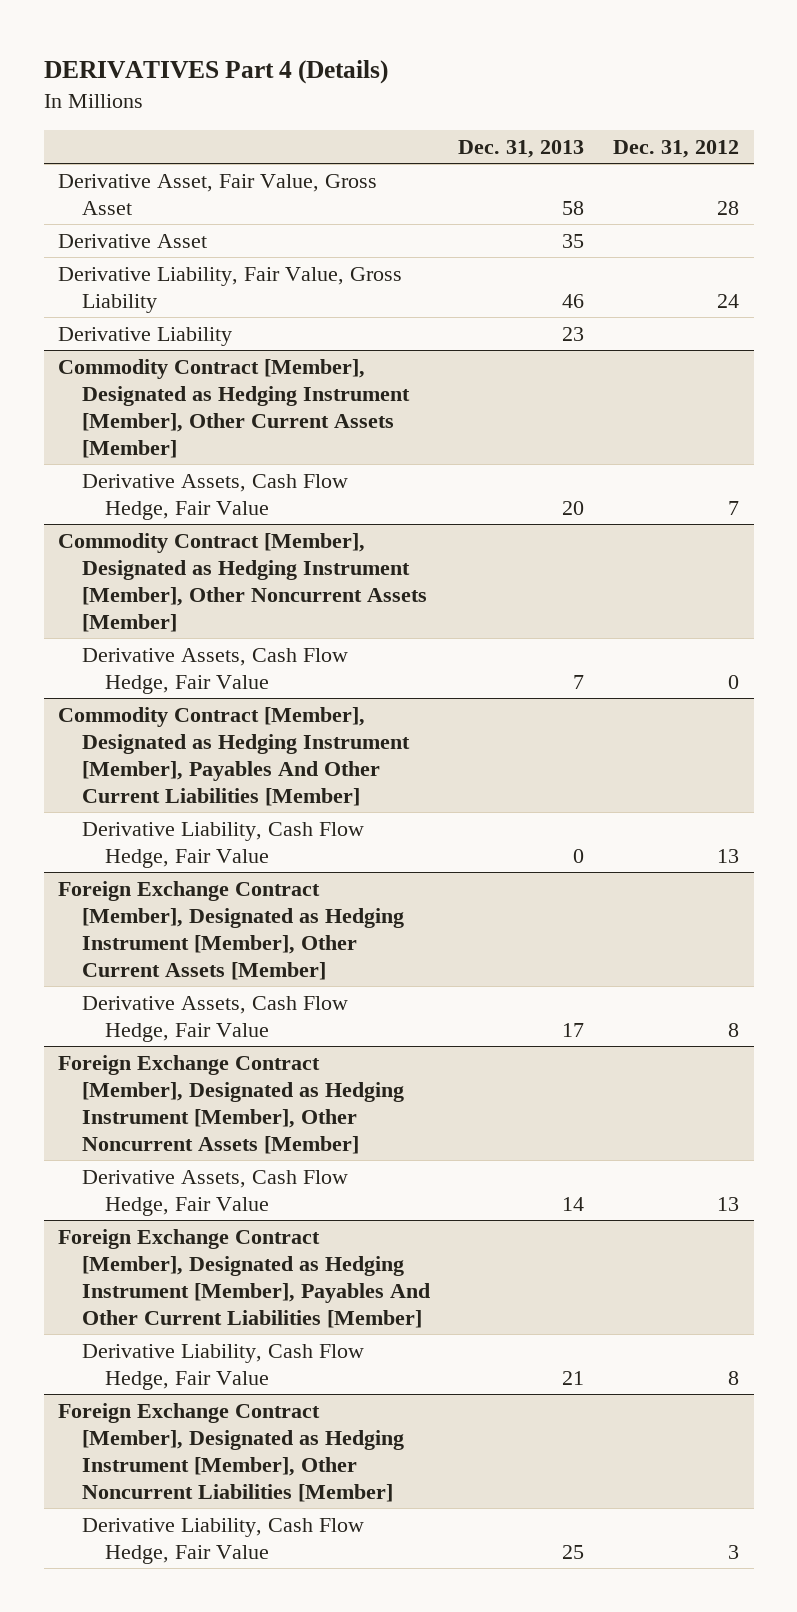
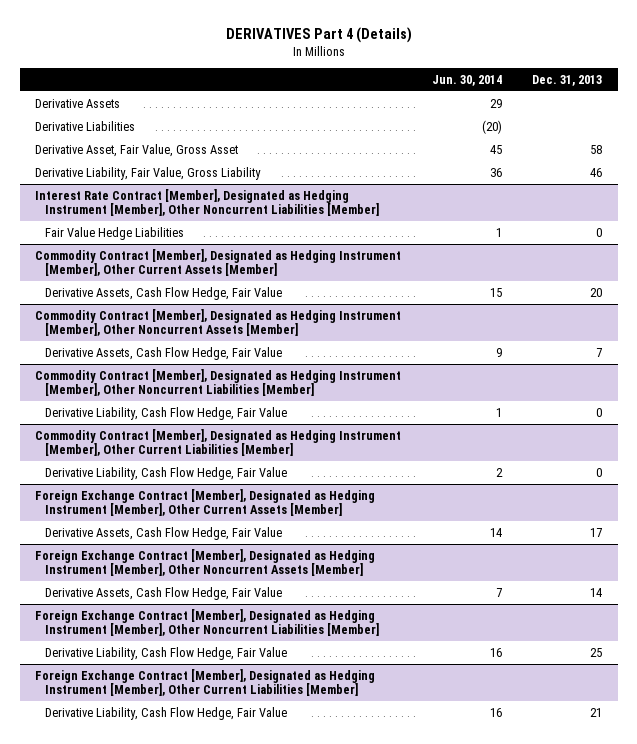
- | Dec. 31, 2013 | Dec. 31, 2012
+ | Jun. 30, 2014 | Dec. 31, 2013
+ Derivative Assets | 29 |
+ Derivative Liabilities | (20) |
- Derivative Asset | 35 |
- Derivative Liability | 23 |
+ Interest Rate Contract [Member], Designated as Hedging Instrument [Member], Other Noncurrent Liabilities [Member]
+ Fair Value Hedge Liabilities | 1 | 0
- Commodity Contract [Member], Designated as Hedging Instrument [Member], Payables And Other Current Liabilities [Member]
+ Commodity Contract [Member], Designated as Hedging Instrument [Member], Other Noncurrent Liabilities [Member]
+ Commodity Contract [Member], Designated as Hedging Instrument [Member], Other Current Liabilities [Member]
+ Derivative Liability, Cash Flow Hedge, Fair Value | 2 | 0
- Foreign Exchange Contract [Member], Designated as Hedging Instrument [Member], Payables And Other Current Liabilities [Member]
- Derivative Liability, Cash Flow Hedge, Fair Value | 21 | 8
+ Foreign Exchange Contract [Member], Designated as Hedging Instrument [Member], Other Current Liabilities [Member]
+ Derivative Liability, Cash Flow Hedge, Fair Value | 16 | 21

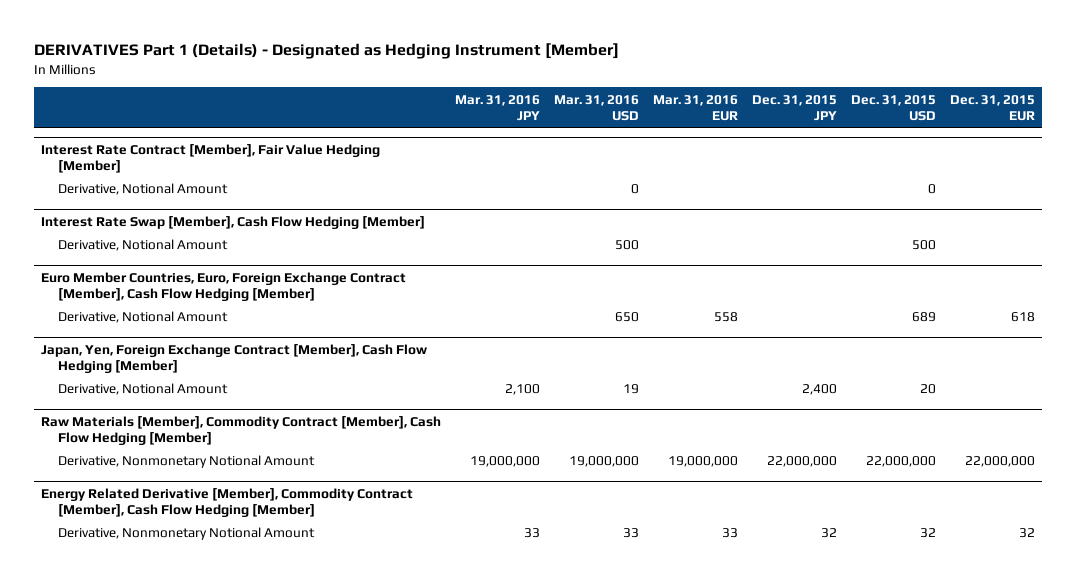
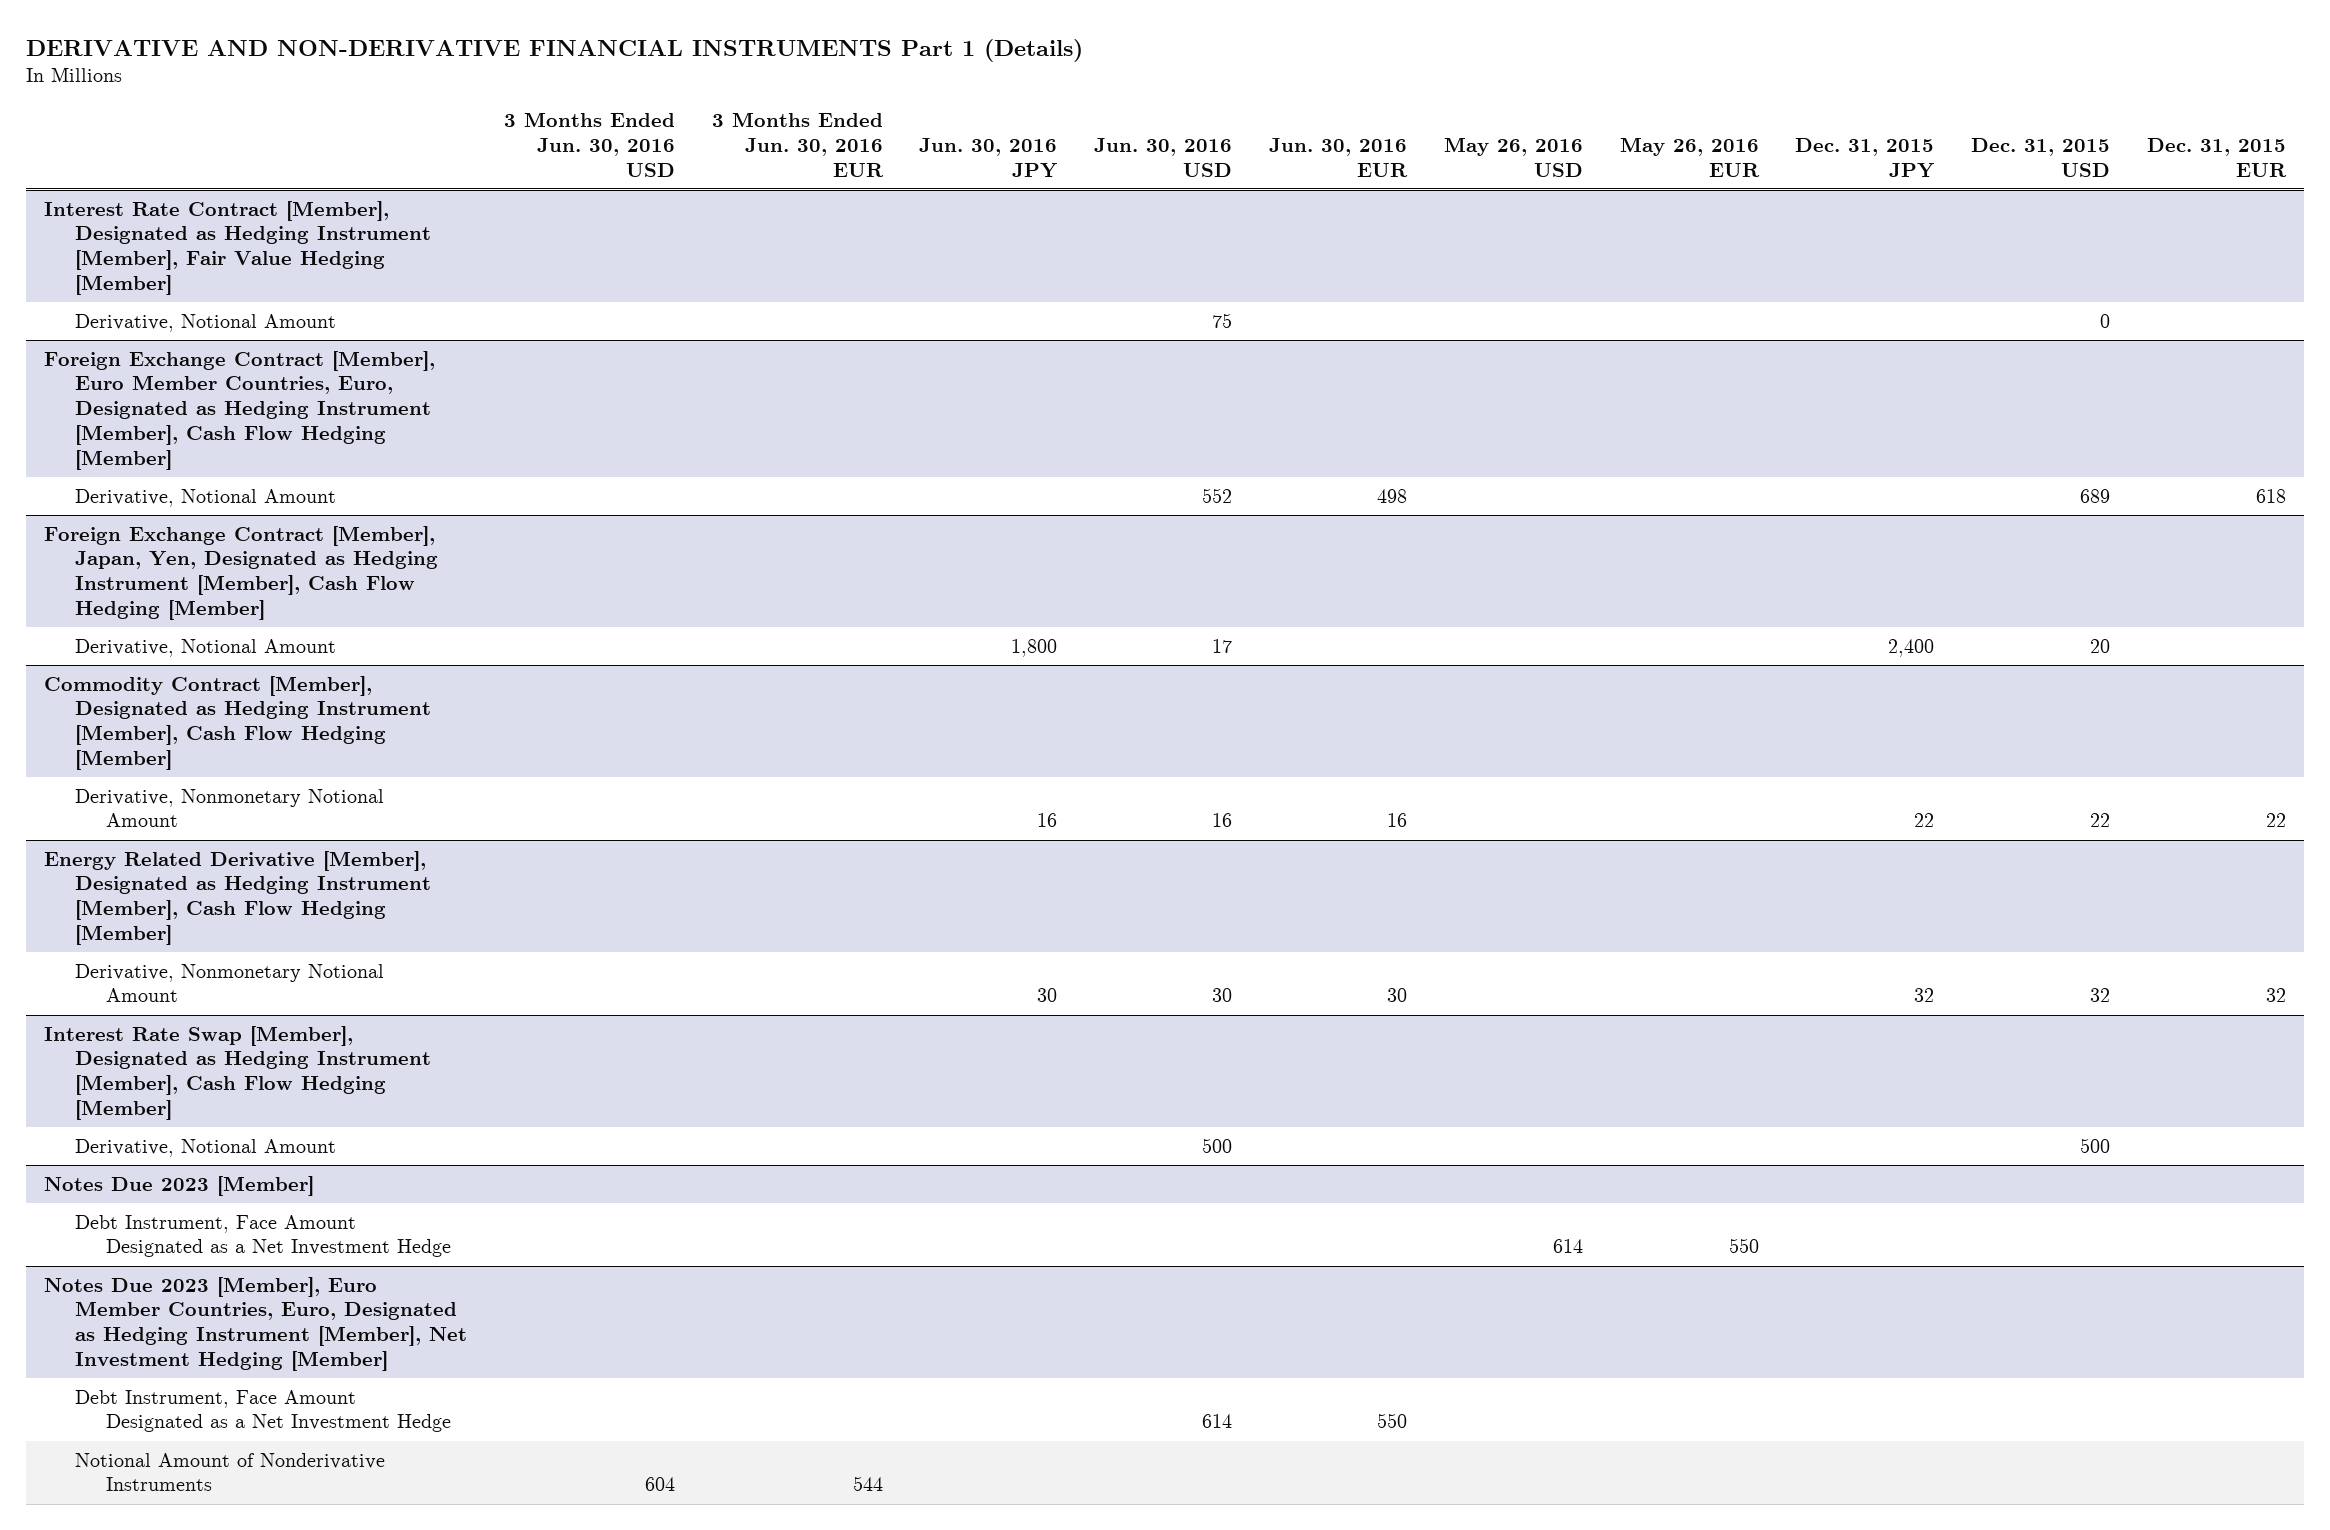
- DERIVATIVES Part 1 (Details) - Designated as Hedging Instrument [Member]
+ DERIVATIVE AND NON-DERIVATIVE FINANCIAL INSTRUMENTS Part 1 (Details)
- | Mar. 31, 2016 JPY | Mar. 31, 2016 USD | Mar. 31, 2016 EUR | Dec. 31, 2015 JPY | Dec. 31, 2015 USD | Dec. 31, 2015 EUR
+ | 3 Months Ended Jun. 30, 2016 USD | 3 Months Ended Jun. 30, 2016 EUR | Jun. 30, 2016 JPY | Jun. 30, 2016 USD | Jun. 30, 2016 EUR | May 26, 2016 USD | May 26, 2016 EUR | Dec. 31, 2015 JPY | Dec. 31, 2015 USD | Dec. 31, 2015 EUR
- Interest Rate Contract [Member], Fair Value Hedging [Member]
+ Interest Rate Contract [Member], Designated as Hedging Instrument [Member], Fair Value Hedging [Member]
- Interest Rate Swap [Member], Cash Flow Hedging [Member]
- Derivative, Notional Amount | | 500 | | | 500 |
- Euro Member Countries, Euro, Foreign Exchange Contract [Member], Cash Flow Hedging [Member]
+ Foreign Exchange Contract [Member], Euro Member Countries, Euro, Designated as Hedging Instrument [Member], Cash Flow Hedging [Member]
- Japan, Yen, Foreign Exchange Contract [Member], Cash Flow Hedging [Member]
+ Foreign Exchange Contract [Member], Japan, Yen, Designated as Hedging Instrument [Member], Cash Flow Hedging [Member]
- Raw Materials [Member], Commodity Contract [Member], Cash Flow Hedging [Member]
- Derivative, Nonmonetary Notional Amount | 19,000,000 | 19,000,000 | 19,000,000 | 22,000,000 | 22,000,000 | 22,000,000
- Energy Related Derivative [Member], Commodity Contract [Member], Cash Flow Hedging [Member]
+ Commodity Contract [Member], Designated as Hedging Instrument [Member], Cash Flow Hedging [Member]
+ Derivative, Nonmonetary Notional Amount | | | 16 | 16 | 16 | | | 22 | 22 | 22
+ Energy Related Derivative [Member], Designated as Hedging Instrument [Member], Cash Flow Hedging [Member]
+ Interest Rate Swap [Member], Designated as Hedging Instrument [Member], Cash Flow Hedging [Member]
+ Derivative, Notional Amount | | | | 500 | | | | | 500 |
+ Notes Due 2023 [Member]
+ Debt Instrument, Face Amount Designated as a Net Investment Hedge | | | | | | 614 | 550 | | |
+ Notes Due 2023 [Member], Euro Member Countries, Euro, Designated as Hedging Instrument [Member], Net Investment Hedging [Member]
+ Debt Instrument, Face Amount Designated as a Net Investment Hedge | | | | 614 | 550 | | | | |
+ Notional Amount of Nonderivative Instruments | 604 | 544 | | | | | | | |

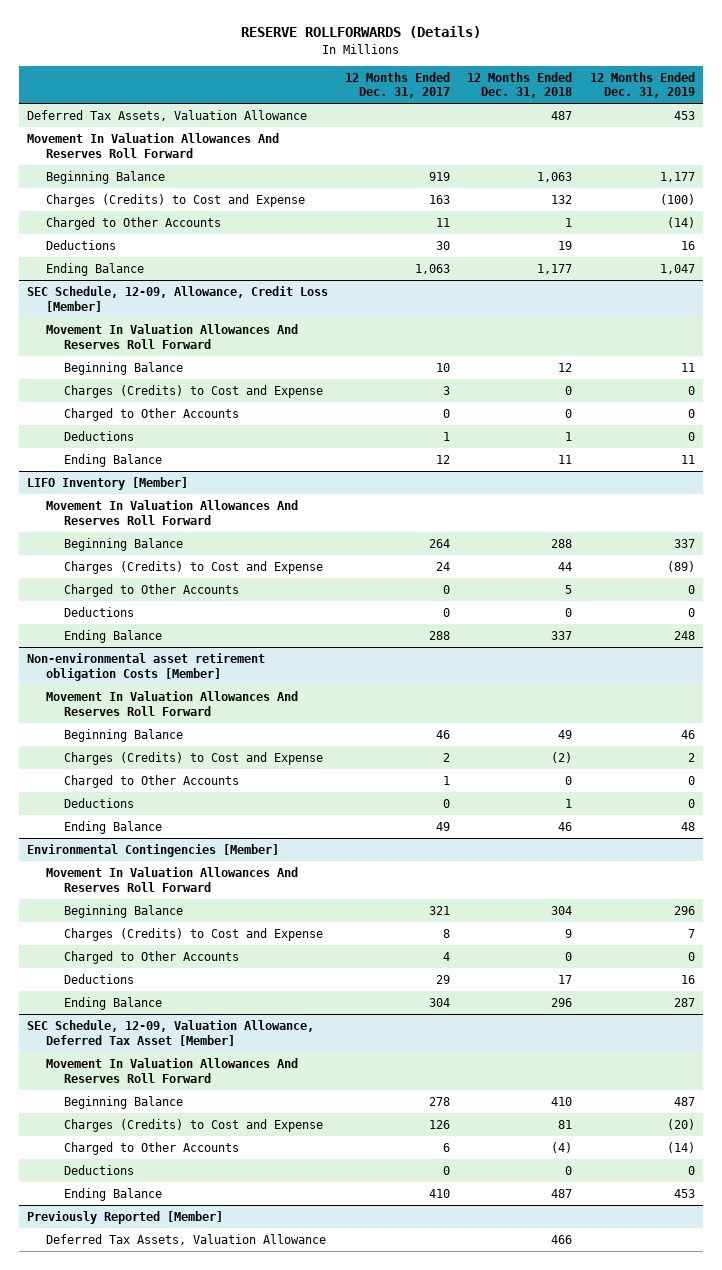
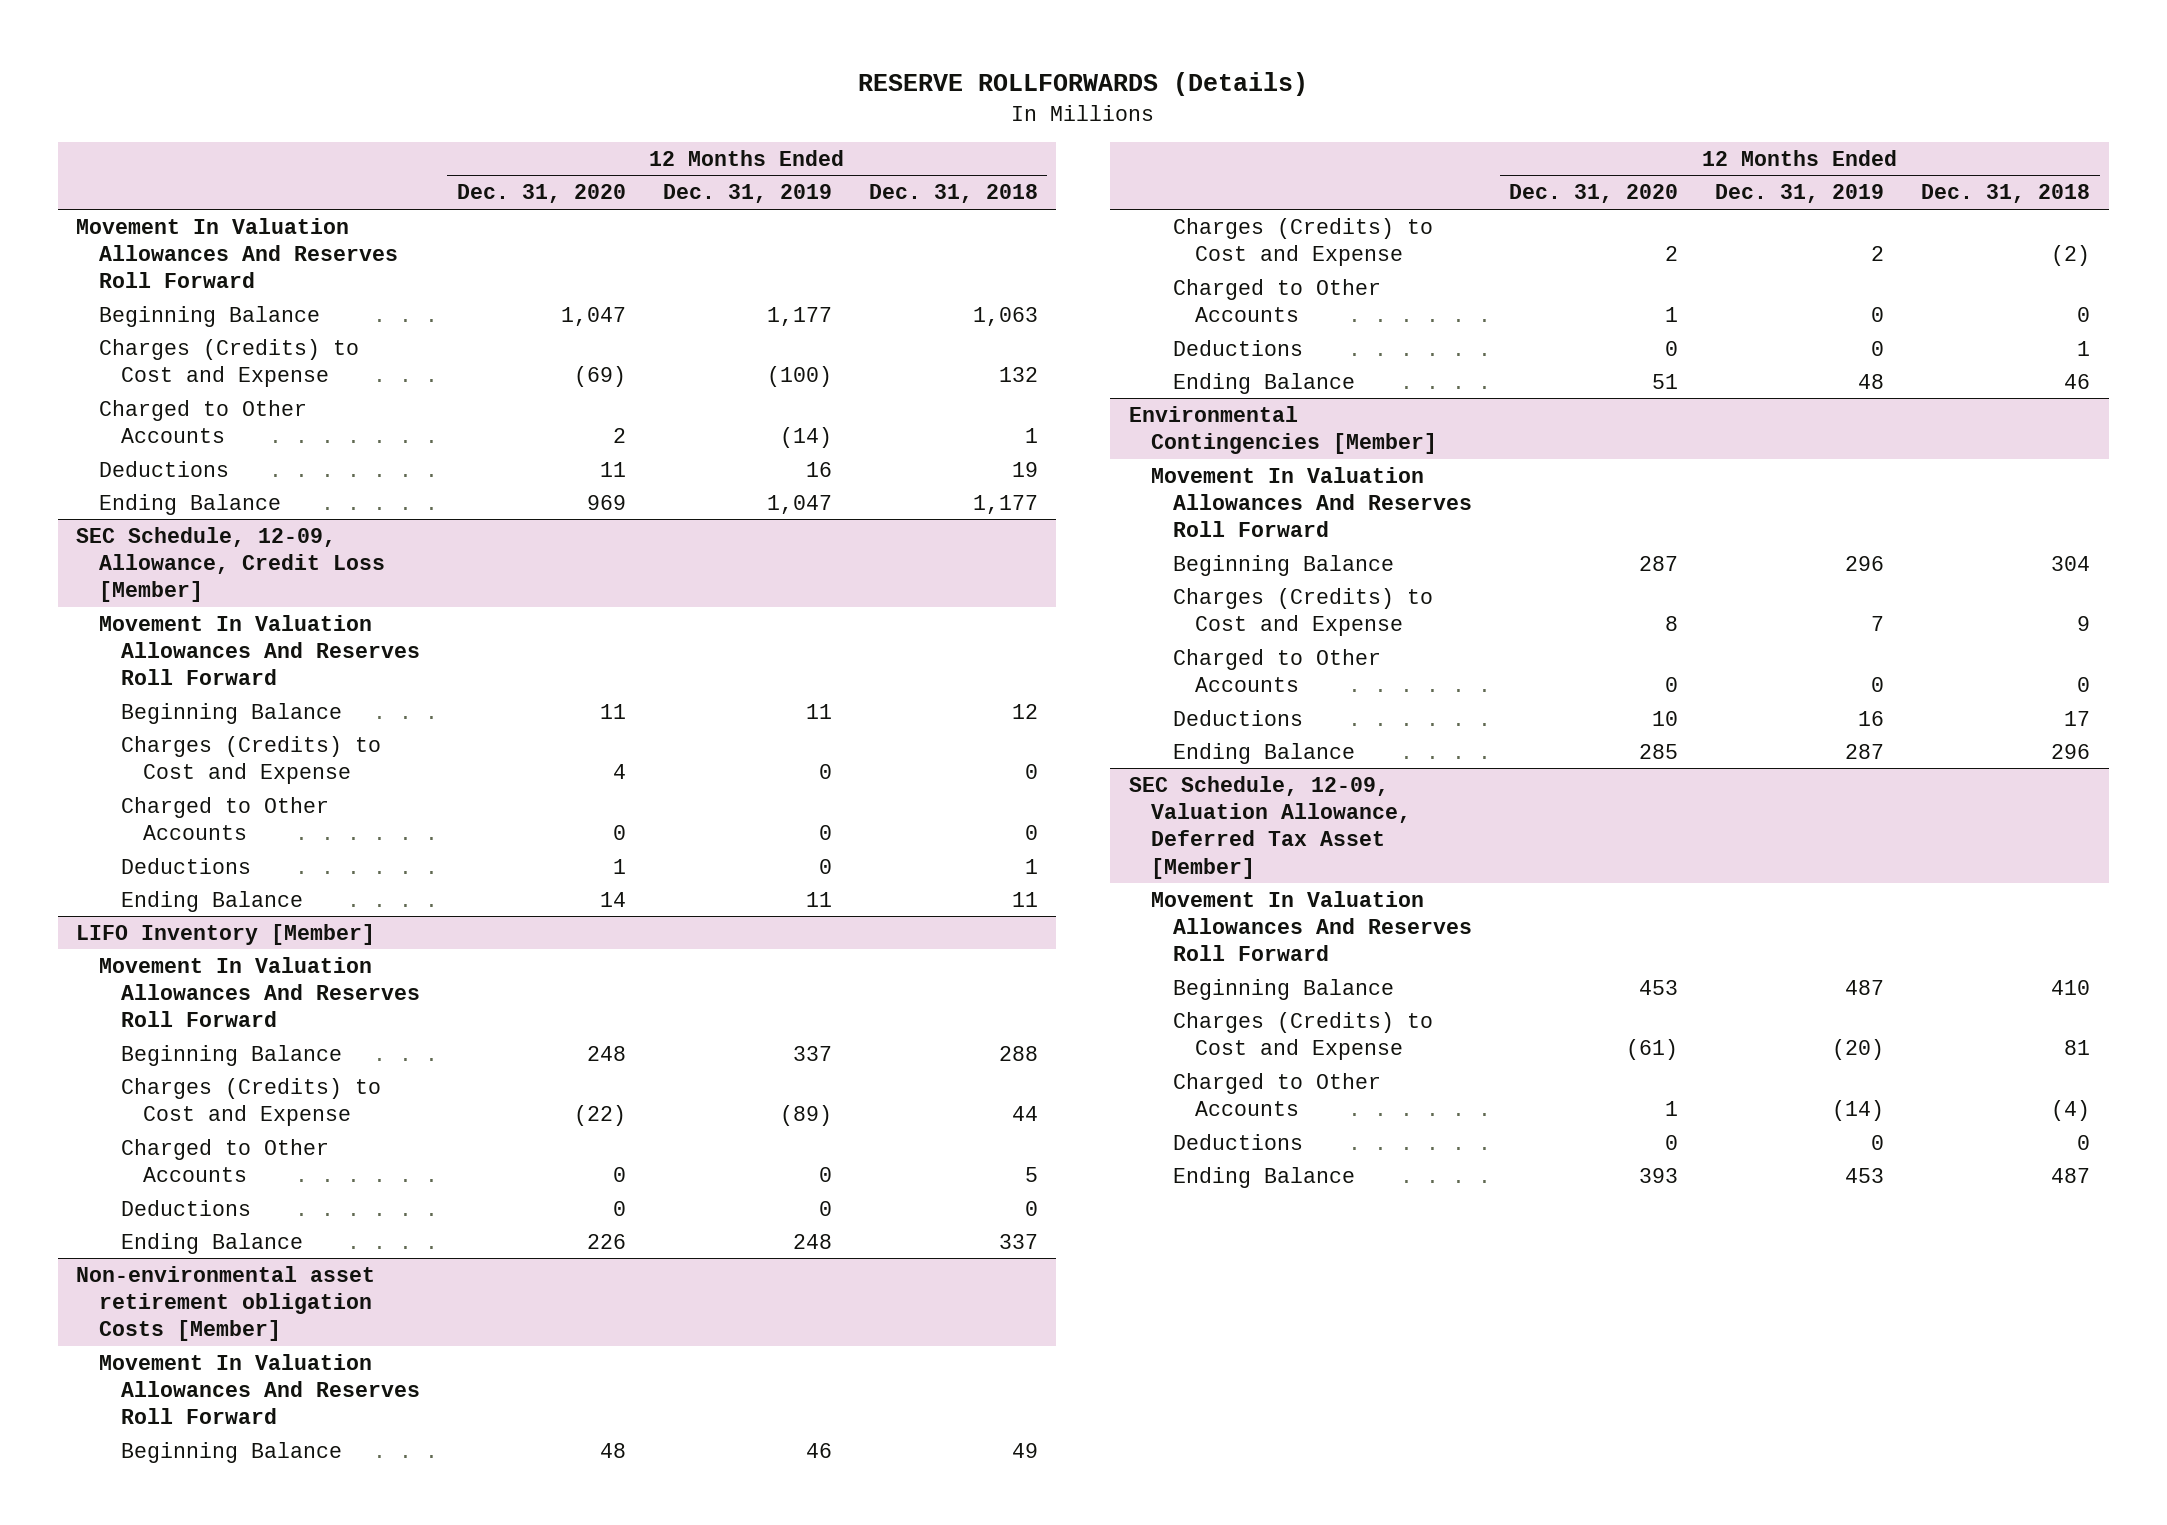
- | 12 Months Ended Dec. 31, 2017 | 12 Months Ended Dec. 31, 2018 | 12 Months Ended Dec. 31, 2019
+ | 12 Months Ended Dec. 31, 2020 | 12 Months Ended Dec. 31, 2019 | 12 Months Ended Dec. 31, 2018
- Deferred Tax Assets, Valuation Allowance | | 487 | 453
- Previously Reported [Member]
- Deferred Tax Assets, Valuation Allowance | | 466 |

